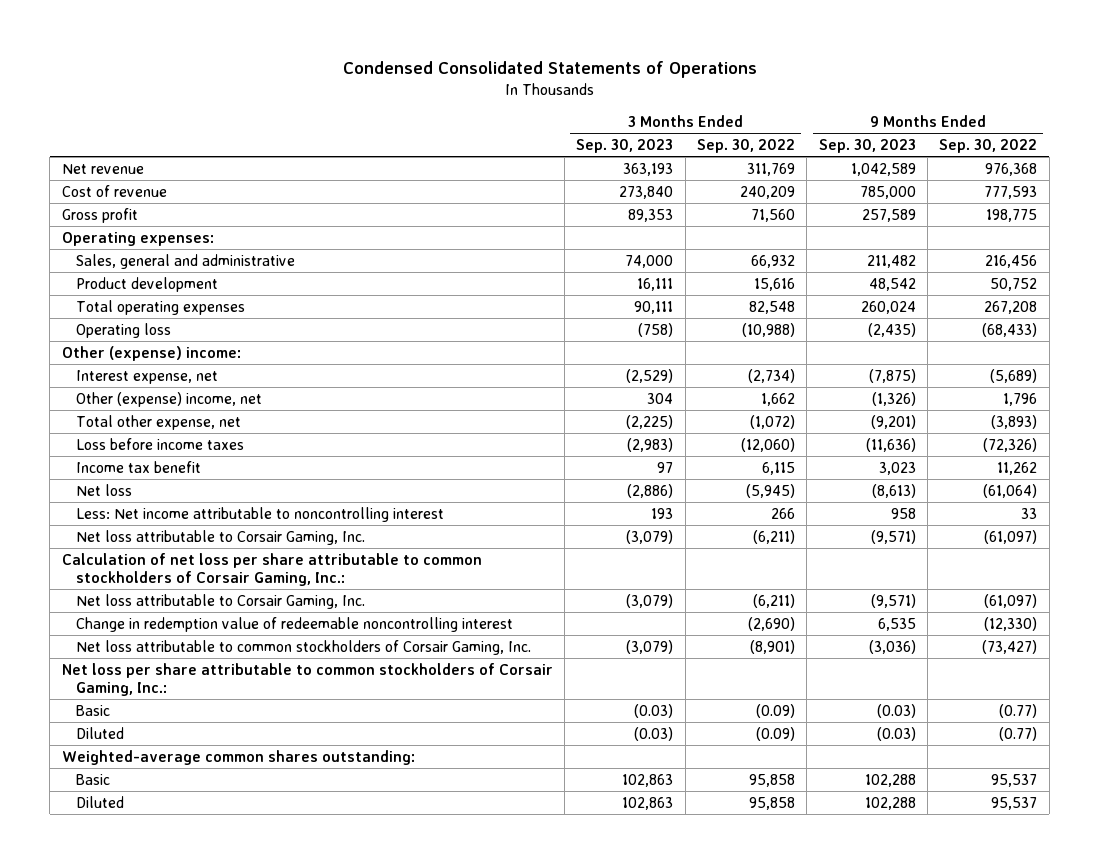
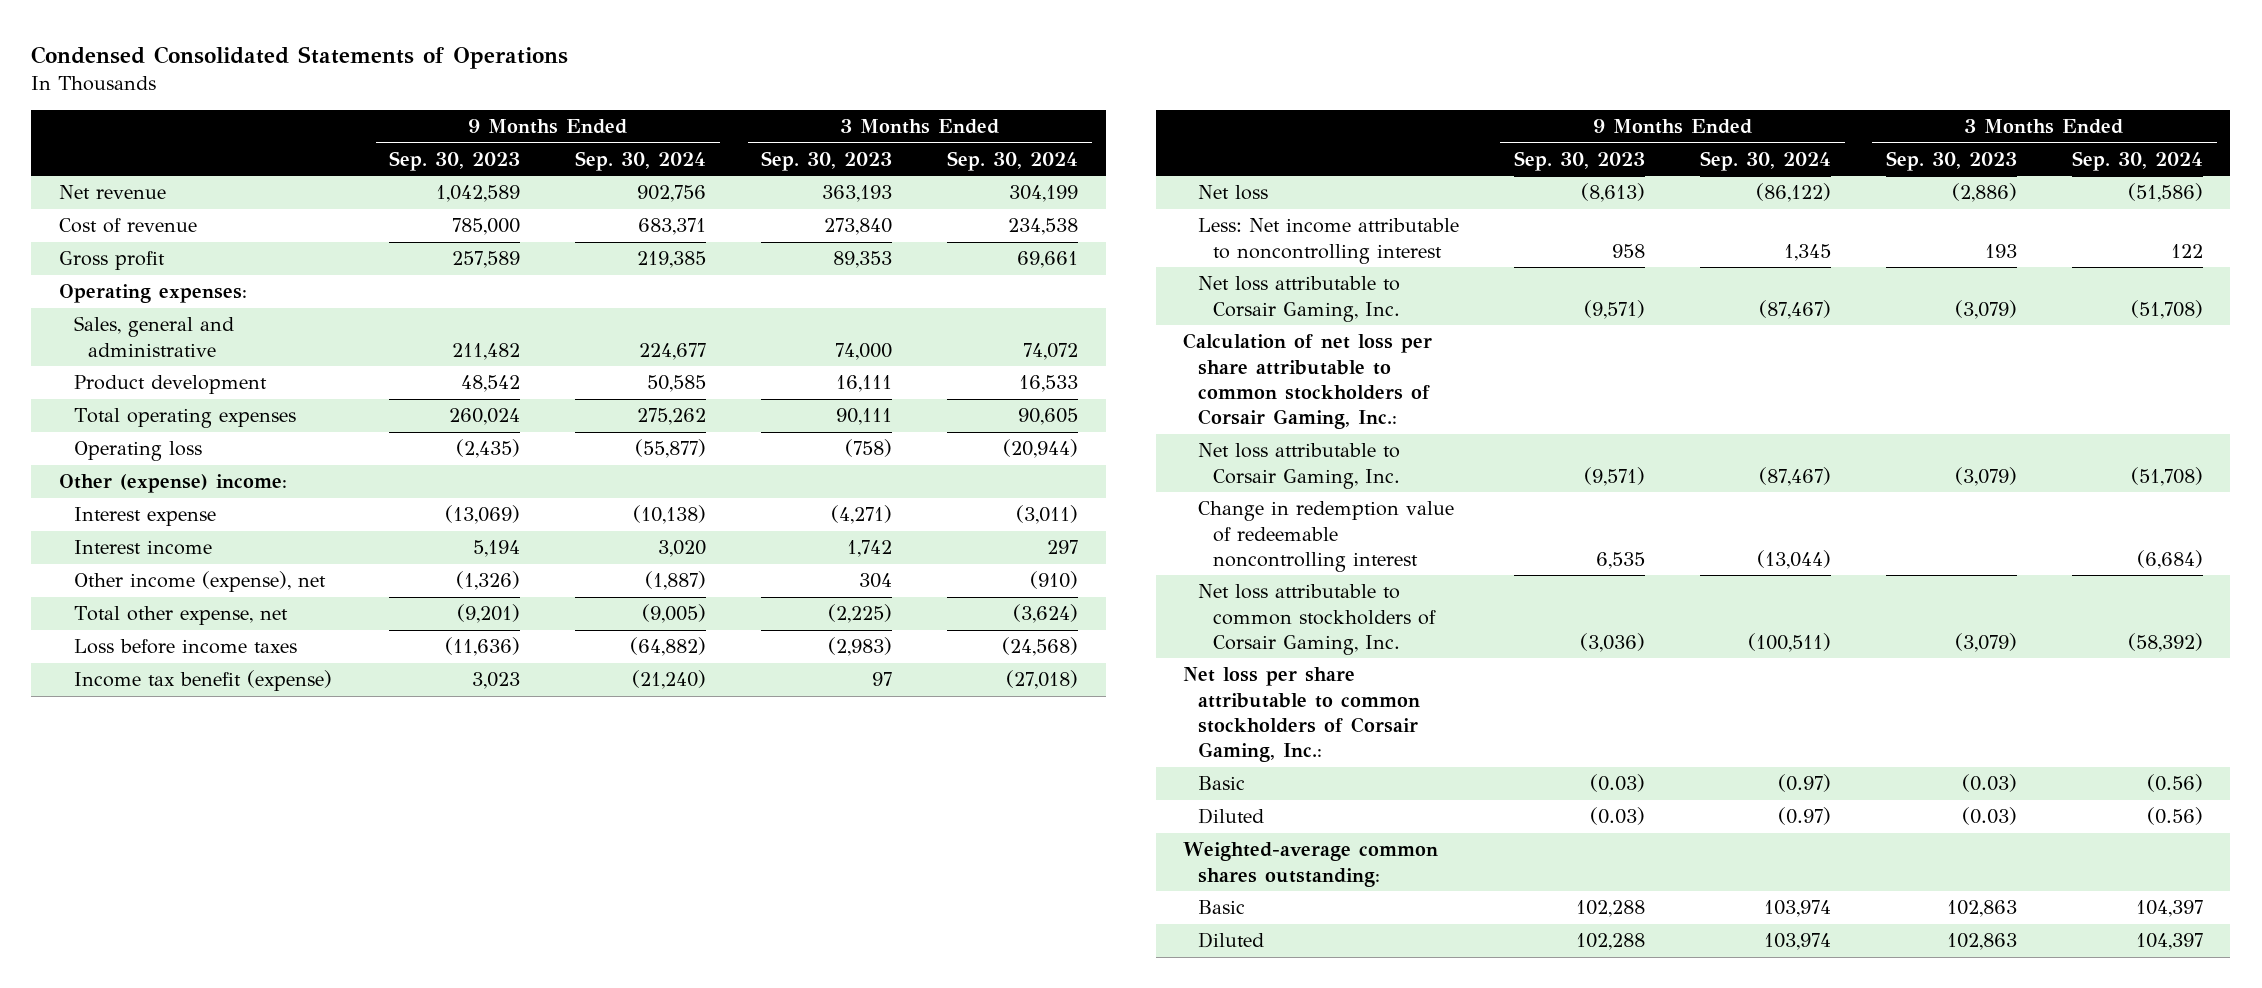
- | 3 Months Ended Sep. 30, 2023 | 3 Months Ended Sep. 30, 2022 | 9 Months Ended Sep. 30, 2023 | 9 Months Ended Sep. 30, 2022
+ | 9 Months Ended Sep. 30, 2023 | 9 Months Ended Sep. 30, 2024 | 3 Months Ended Sep. 30, 2023 | 3 Months Ended Sep. 30, 2024
- Interest expense, net | (2,529) | (2,734) | (7,875) | (5,689)
- Other (expense) income, net | 304 | 1,662 | (1,326) | 1,796
+ Interest expense | (13,069) | (10,138) | (4,271) | (3,011)
+ Interest income | 5,194 | 3,020 | 1,742 | 297
+ Other income (expense), net | (1,326) | (1,887) | 304 | (910)
- Income tax benefit | 97 | 6,115 | 3,023 | 11,262
+ Income tax benefit (expense) | 3,023 | (21,240) | 97 | (27,018)

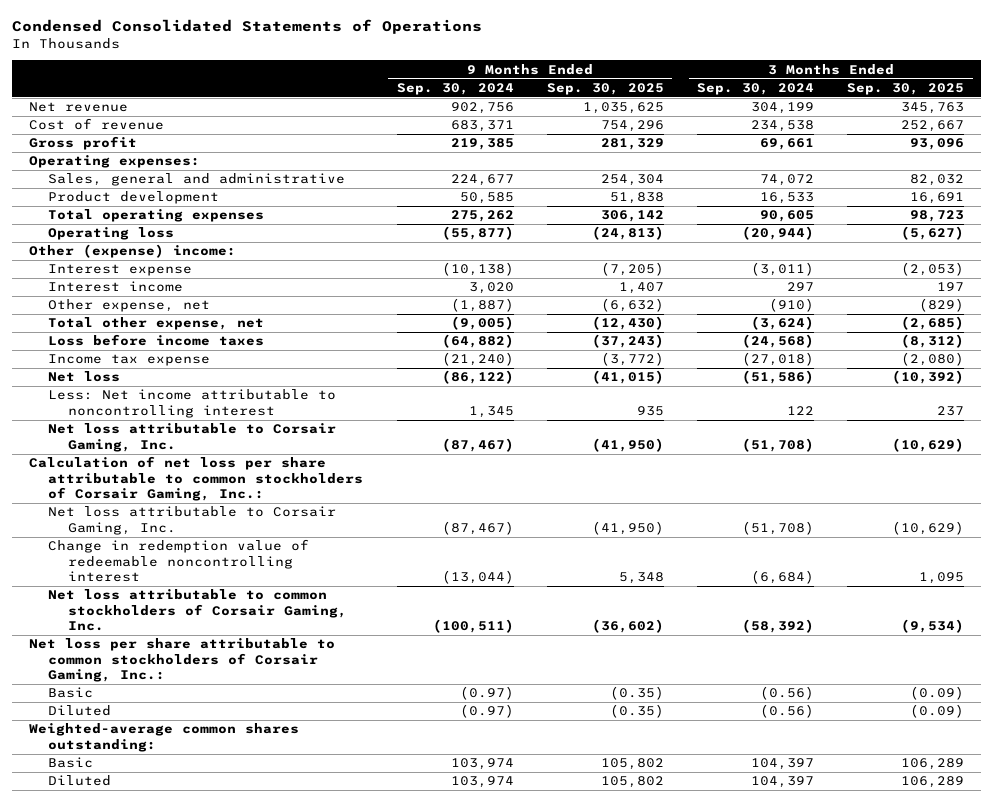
- | 9 Months Ended Sep. 30, 2023 | 9 Months Ended Sep. 30, 2024 | 3 Months Ended Sep. 30, 2023 | 3 Months Ended Sep. 30, 2024
+ | 9 Months Ended Sep. 30, 2024 | 9 Months Ended Sep. 30, 2025 | 3 Months Ended Sep. 30, 2024 | 3 Months Ended Sep. 30, 2025
- Other income (expense), net | (1,326) | (1,887) | 304 | (910)
+ Other expense, net | (1,887) | (6,632) | (910) | (829)
- Income tax benefit (expense) | 3,023 | (21,240) | 97 | (27,018)
+ Income tax expense | (21,240) | (3,772) | (27,018) | (2,080)

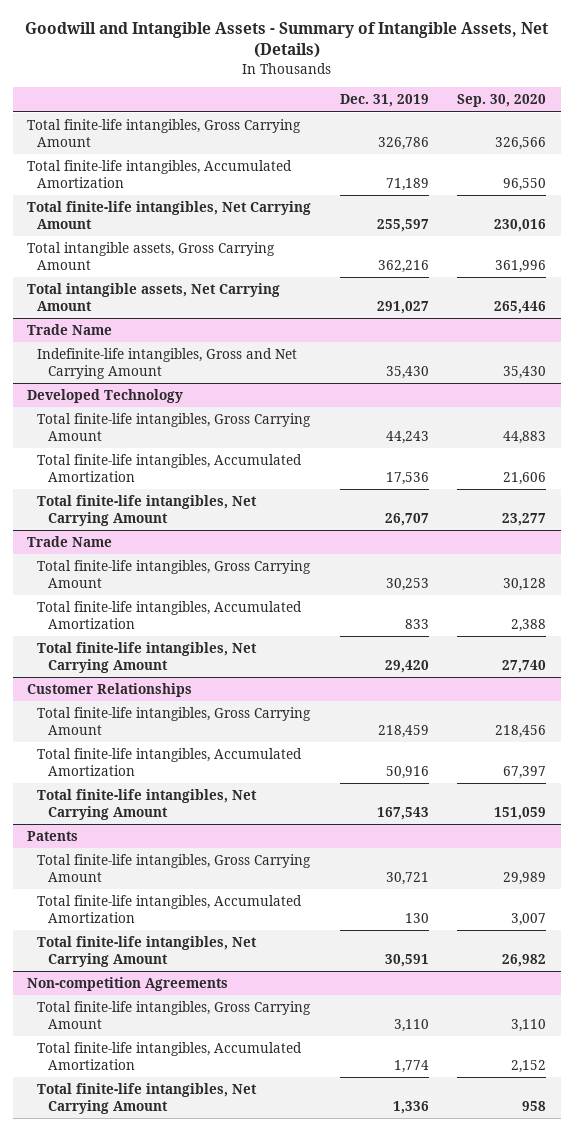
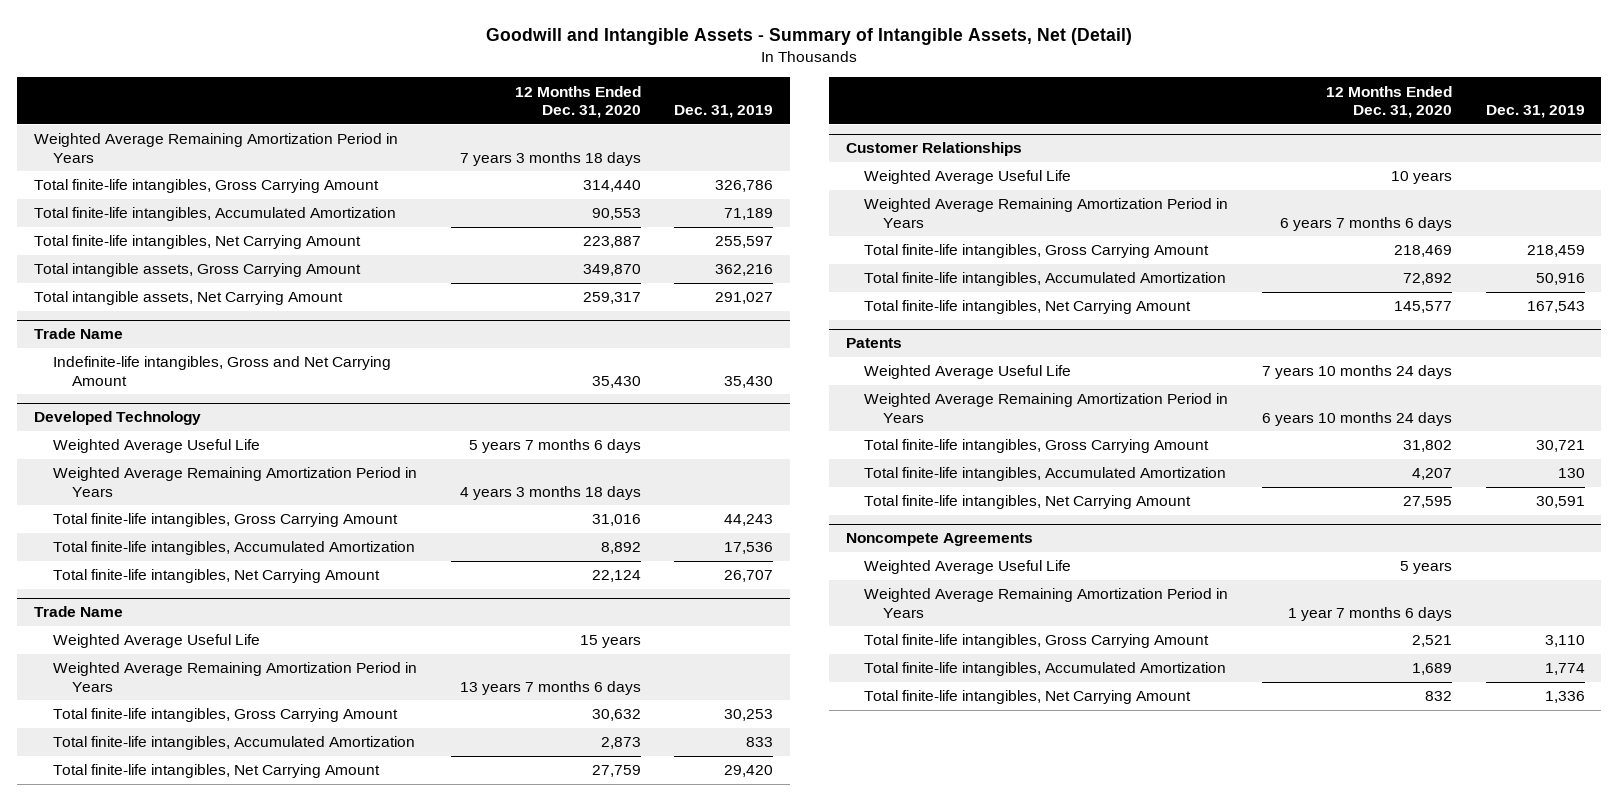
- Goodwill and Intangible Assets - Summary of Intangible Assets, Net (Details)
+ Goodwill and Intangible Assets - Summary of Intangible Assets, Net (Detail)
- | Dec. 31, 2019 | Sep. 30, 2020
+ | 12 Months Ended Dec. 31, 2020 | Dec. 31, 2019
+ Weighted Average Remaining Amortization Period in Years | 7 years 3 months 18 days |
@ Developed Technology
+ Weighted Average Useful Life | 5 years 7 months 6 days |
+ Weighted Average Remaining Amortization Period in Years | 4 years 3 months 18 days |
@ Trade Name
+ Weighted Average Useful Life | 15 years |
+ Weighted Average Remaining Amortization Period in Years | 13 years 7 months 6 days |
@ Customer Relationships
+ Weighted Average Useful Life | 10 years |
+ Weighted Average Remaining Amortization Period in Years | 6 years 7 months 6 days |
@ Patents
+ Weighted Average Useful Life | 7 years 10 months 24 days |
+ Weighted Average Remaining Amortization Period in Years | 6 years 10 months 24 days |
- Non-competition Agreements
+ Noncompete Agreements
+ Weighted Average Useful Life | 5 years |
+ Weighted Average Remaining Amortization Period in Years | 1 year 7 months 6 days |

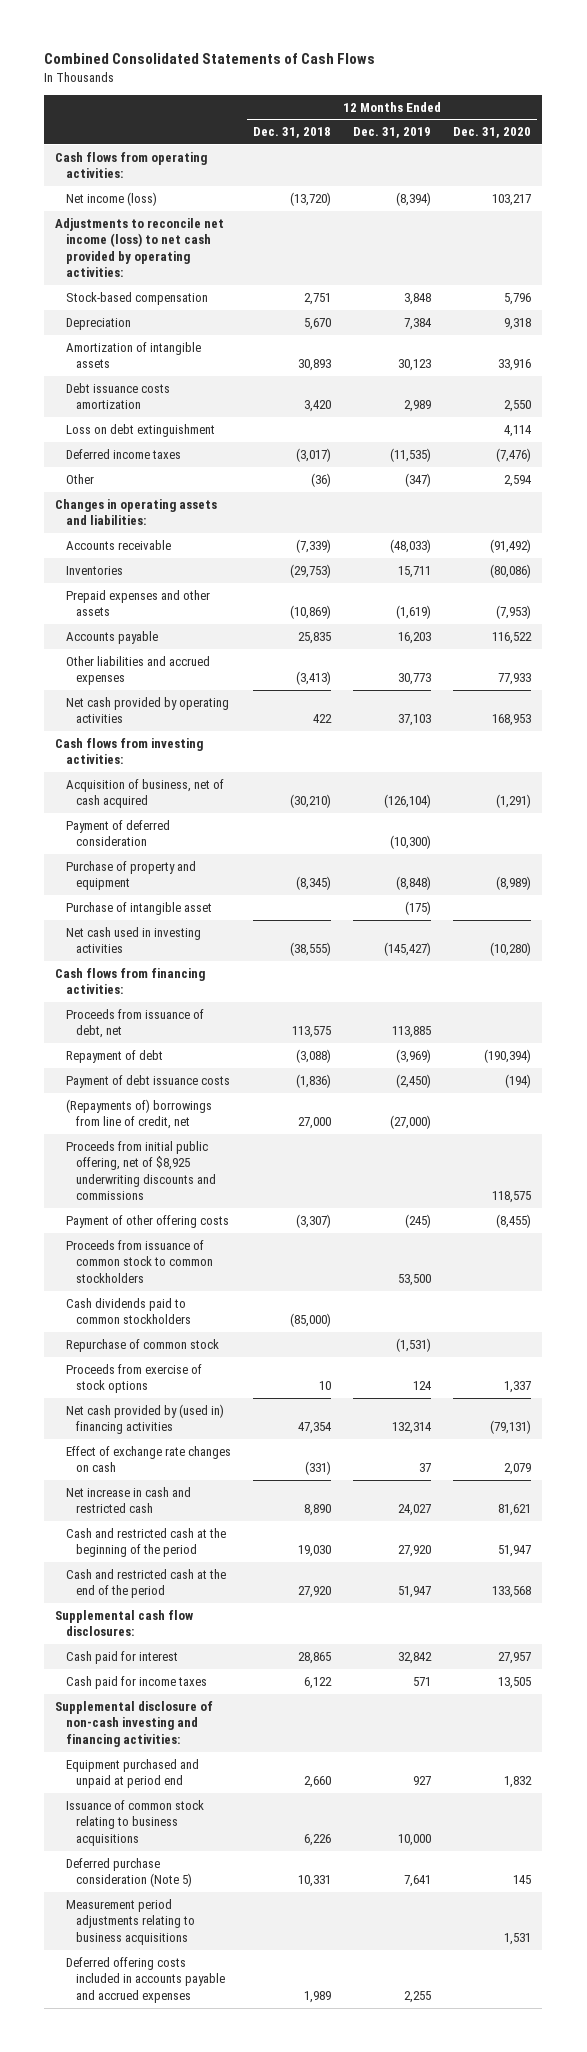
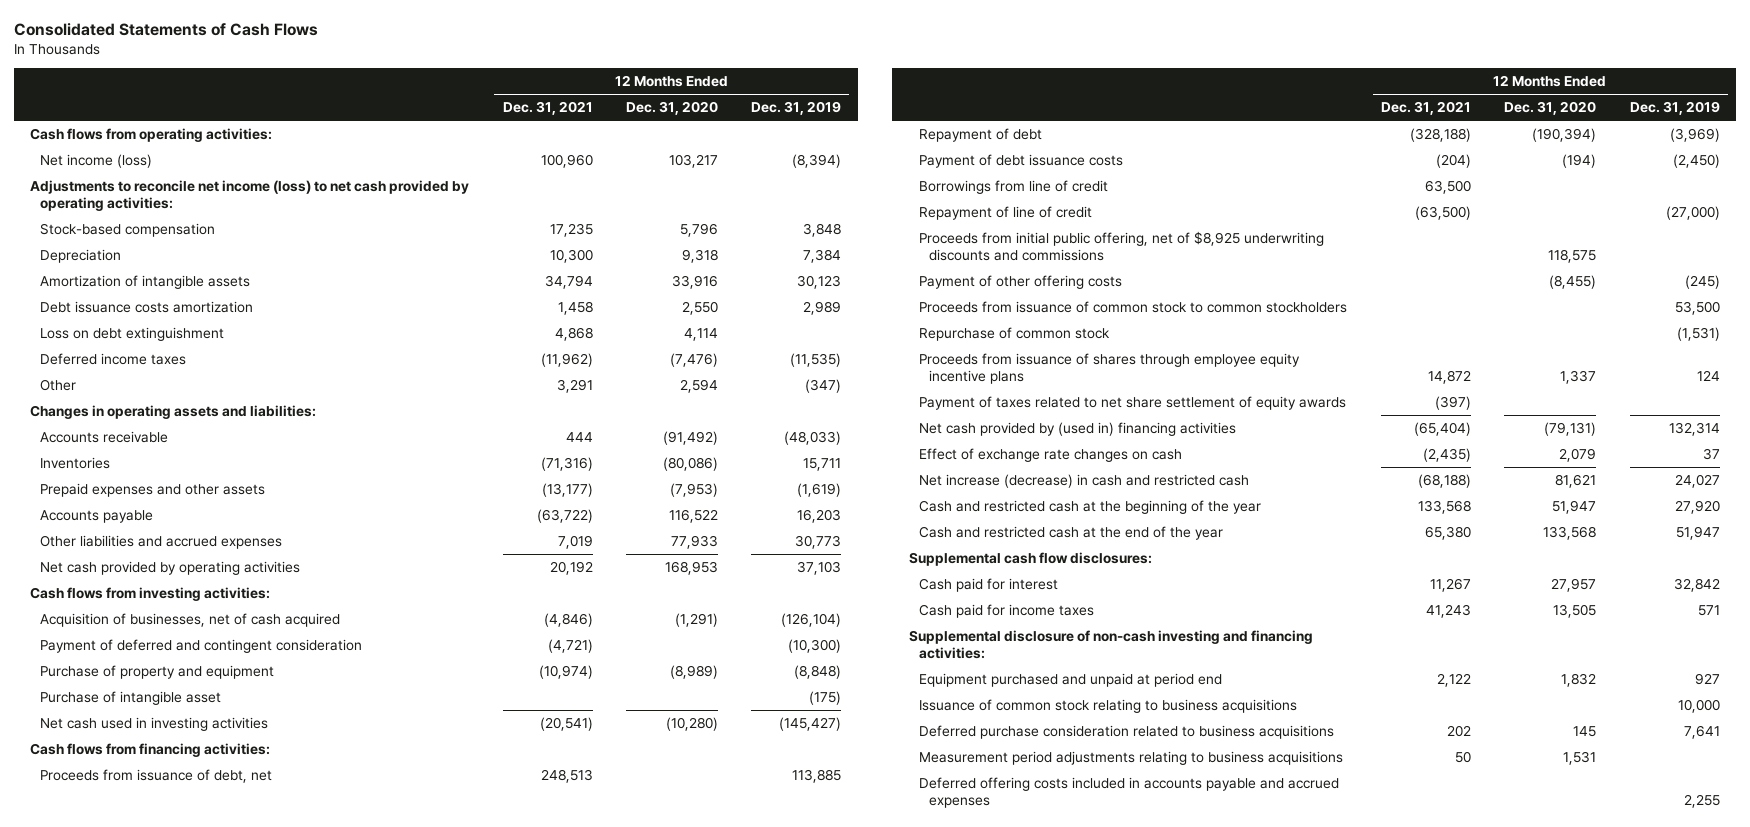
- Combined Consolidated Statements of Cash Flows
+ Consolidated Statements of Cash Flows
- | 12 Months Ended Dec. 31, 2018 | 12 Months Ended Dec. 31, 2019 | 12 Months Ended Dec. 31, 2020
+ | 12 Months Ended Dec. 31, 2021 | 12 Months Ended Dec. 31, 2020 | 12 Months Ended Dec. 31, 2019
- Acquisition of business, net of cash acquired | (30,210) | (126,104) | (1,291)
- Payment of deferred consideration | | (10,300) |
+ Acquisition of businesses, net of cash acquired | (4,846) | (1,291) | (126,104)
+ Payment of deferred and contingent consideration | (4,721) | | (10,300)
- (Repayments of) borrowings from line of credit, net | 27,000 | (27,000) |
+ Borrowings from line of credit | 63,500 | |
+ Repayment of line of credit | (63,500) | | (27,000)
- Cash dividends paid to common stockholders | (85,000) | |
- Proceeds from exercise of stock options | 10 | 124 | 1,337
+ Proceeds from issuance of shares through employee equity incentive plans | 14,872 | 1,337 | 124
+ Payment of taxes related to net share settlement of equity awards | (397) | |
- Net increase in cash and restricted cash | 8,890 | 24,027 | 81,621
- Cash and restricted cash at the beginning of the period | 19,030 | 27,920 | 51,947
- Cash and restricted cash at the end of the period | 27,920 | 51,947 | 133,568
+ Net increase (decrease) in cash and restricted cash | (68,188) | 81,621 | 24,027
+ Cash and restricted cash at the beginning of the year | 133,568 | 51,947 | 27,920
+ Cash and restricted cash at the end of the year | 65,380 | 133,568 | 51,947
- Deferred purchase consideration (Note 5) | 10,331 | 7,641 | 145
+ Deferred purchase consideration related to business acquisitions | 202 | 145 | 7,641

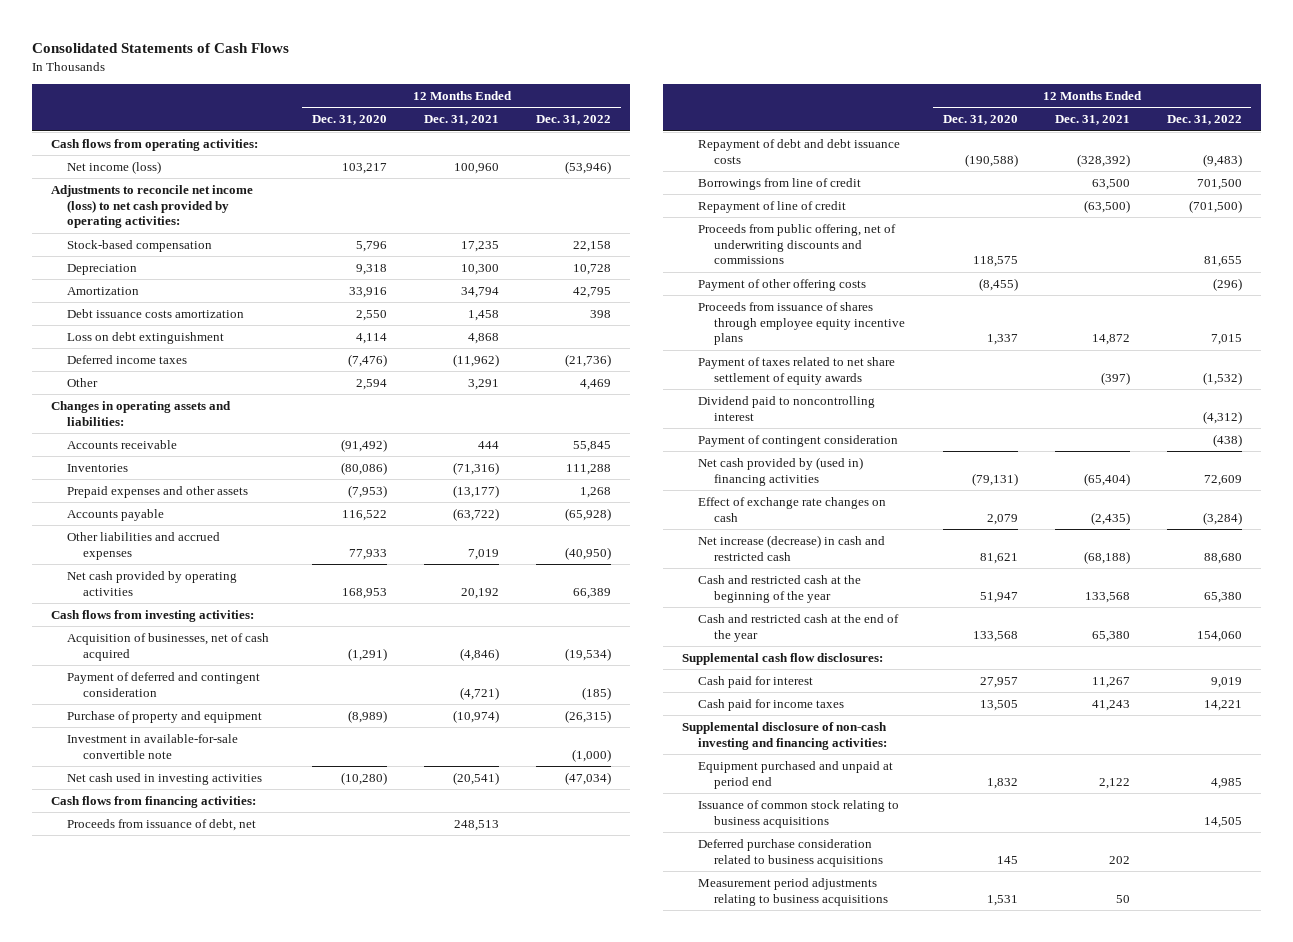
- | 12 Months Ended Dec. 31, 2021 | 12 Months Ended Dec. 31, 2020 | 12 Months Ended Dec. 31, 2019
+ | 12 Months Ended Dec. 31, 2020 | 12 Months Ended Dec. 31, 2021 | 12 Months Ended Dec. 31, 2022
- Amortization of intangible assets | 34,794 | 33,916 | 30,123
+ Amortization | 33,916 | 34,794 | 42,795
- Purchase of intangible asset | | | (175)
+ Investment in available-for-sale convertible note | | | (1,000)
- Repayment of debt | (328,188) | (190,394) | (3,969)
- Payment of debt issuance costs | (204) | (194) | (2,450)
+ Repayment of debt and debt issuance costs | (190,588) | (328,392) | (9,483)
- Proceeds from initial public offering, net of $8,925 underwriting discounts and commissions | | 118,575 |
+ Proceeds from public offering, net of underwriting discounts and commissions | 118,575 | | 81,655
- Proceeds from issuance of common stock to common stockholders | | | 53,500
- Repurchase of common stock | | | (1,531)
+ Dividend paid to noncontrolling interest | | | (4,312)
+ Payment of contingent consideration | | | (438)
- Deferred offering costs included in accounts payable and accrued expenses | | | 2,255

